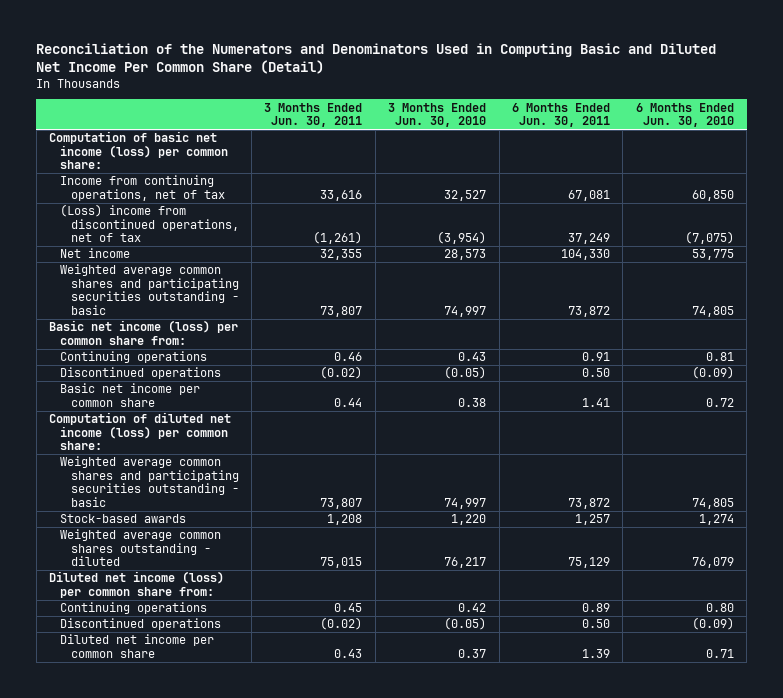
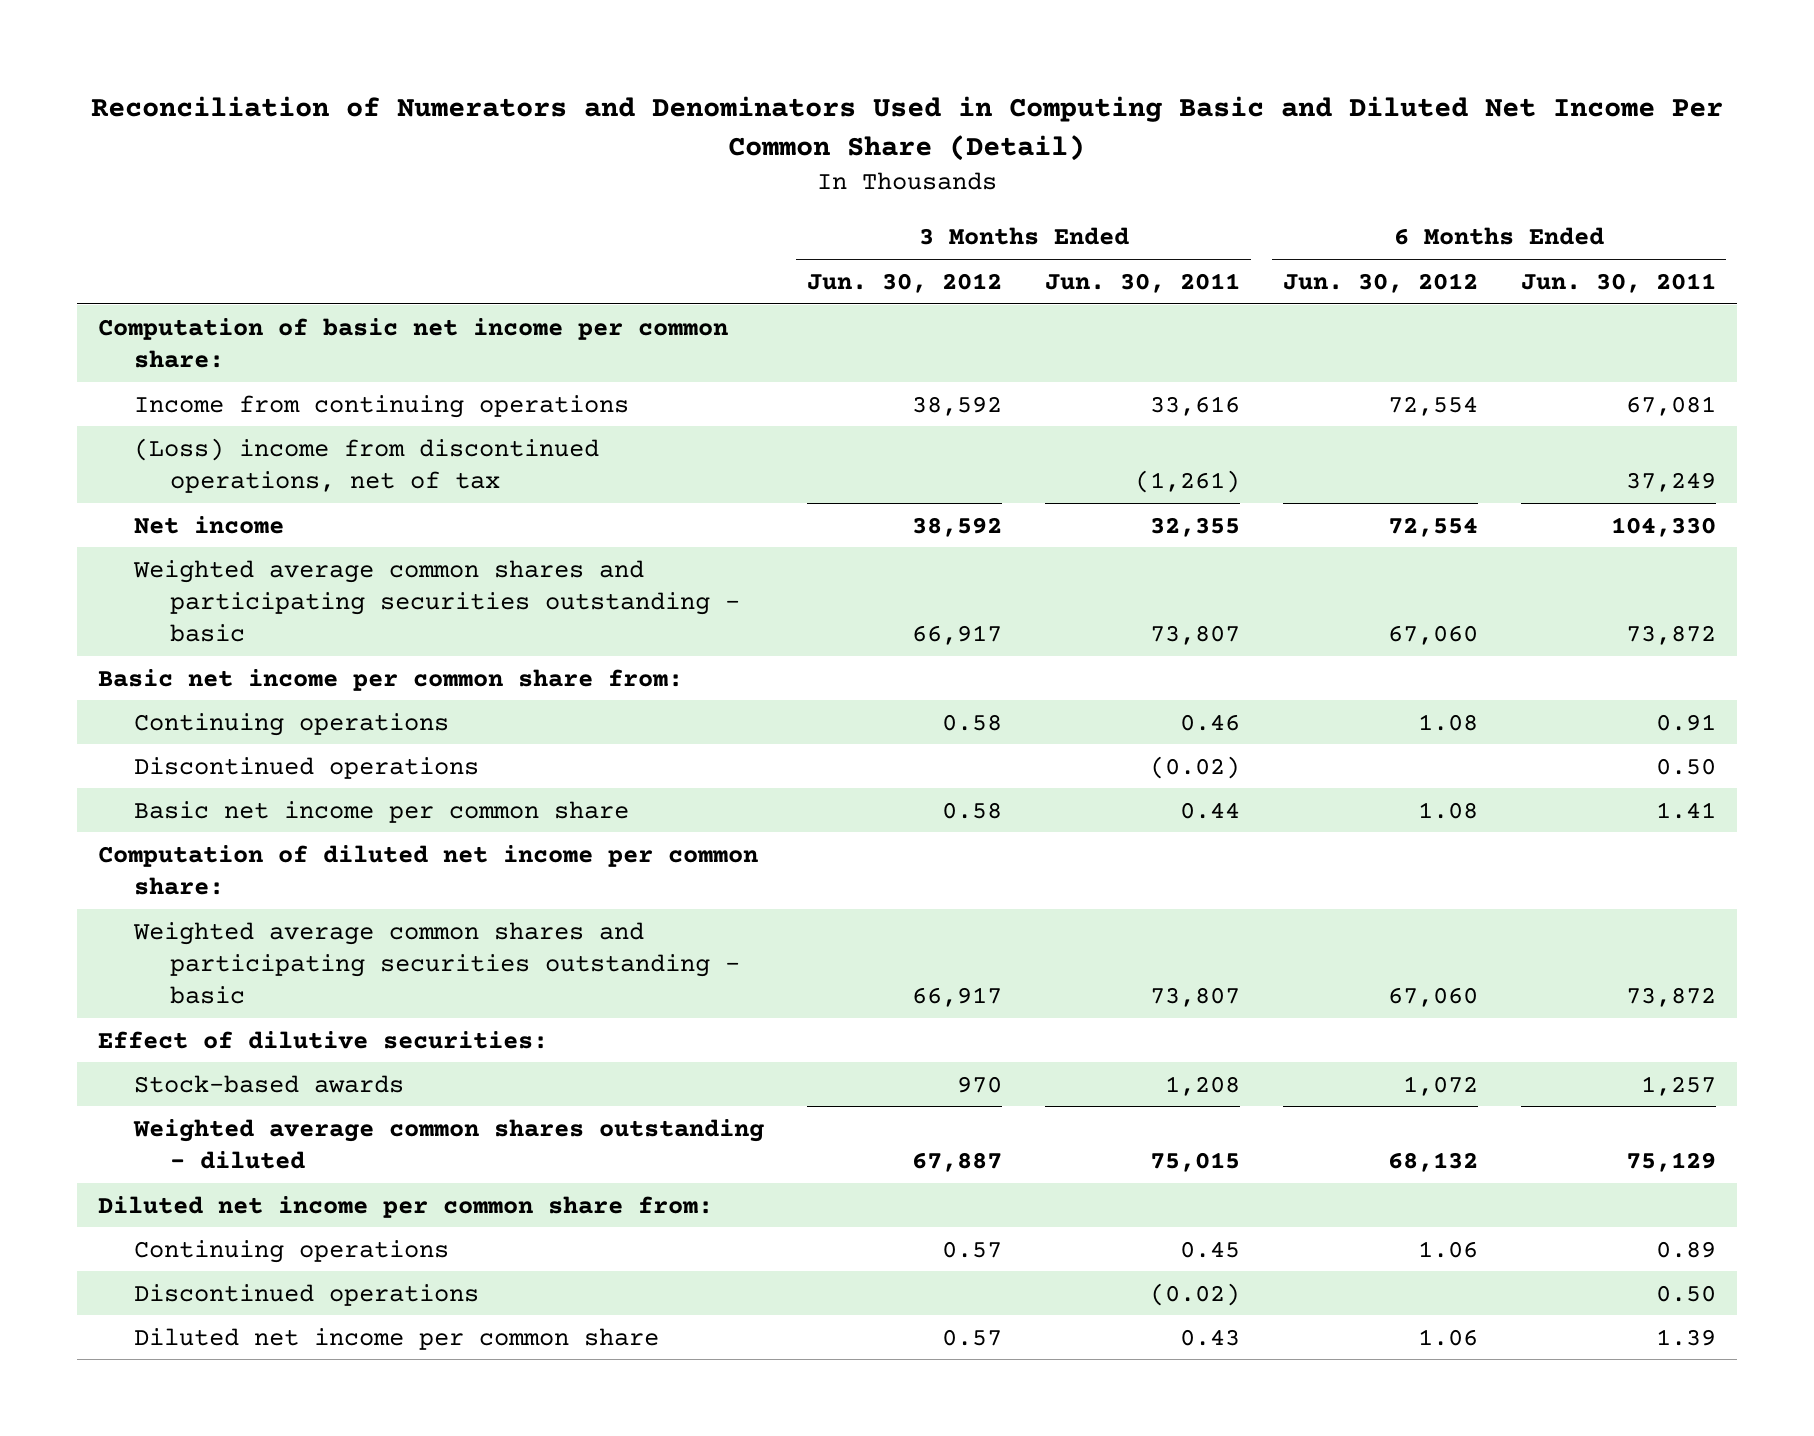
- Reconciliation of the Numerators and Denominators Used in Computing Basic and Diluted Net Income Per Common Share (Detail)
+ Reconciliation of Numerators and Denominators Used in Computing Basic and Diluted Net Income Per Common Share (Detail)
- | 3 Months Ended Jun. 30, 2011 | 3 Months Ended Jun. 30, 2010 | 6 Months Ended Jun. 30, 2011 | 6 Months Ended Jun. 30, 2010
+ | 3 Months Ended Jun. 30, 2012 | 3 Months Ended Jun. 30, 2011 | 6 Months Ended Jun. 30, 2012 | 6 Months Ended Jun. 30, 2011
- Computation of basic net income (loss) per common share:
- Income from continuing operations, net of tax | 33,616 | 32,527 | 67,081 | 60,850
+ Computation of basic net income per common share:
+ Income from continuing operations | 38,592 | 33,616 | 72,554 | 67,081
- Basic net income (loss) per common share from:
+ Basic net income per common share from:
- Computation of diluted net income (loss) per common share:
+ Computation of diluted net income per common share:
+ Effect of dilutive securities:
- Diluted net income (loss) per common share from:
+ Diluted net income per common share from:

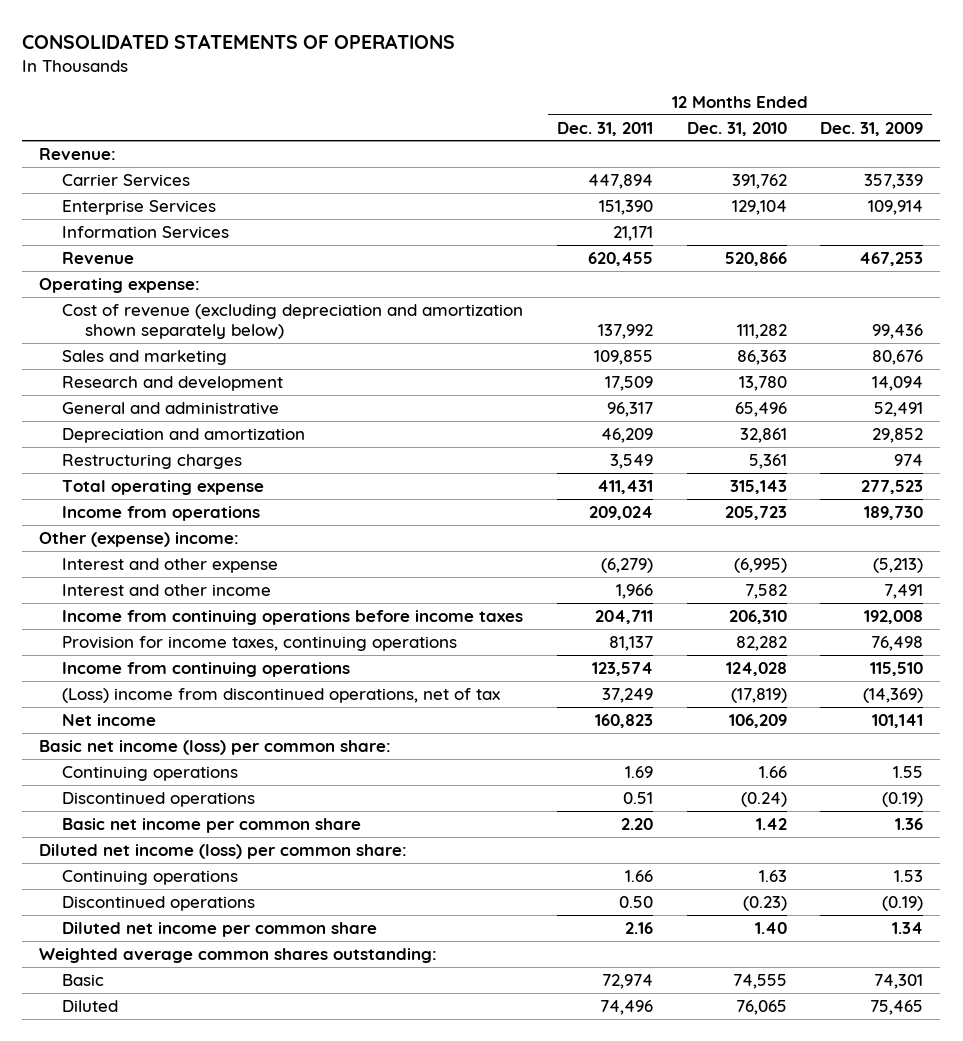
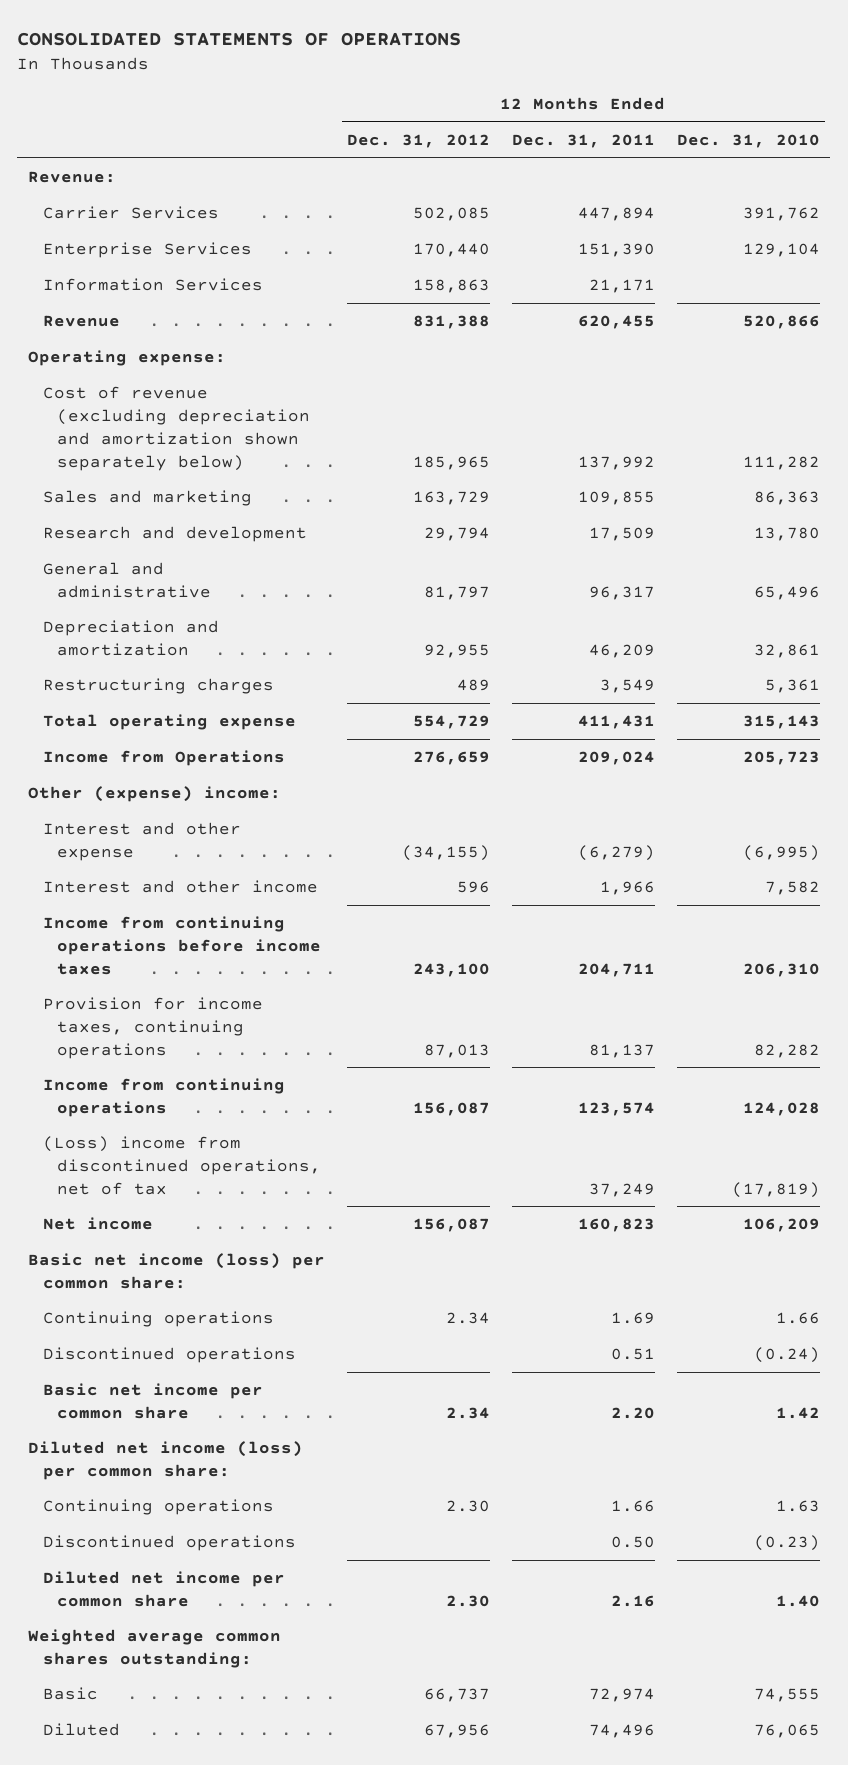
- | 12 Months Ended Dec. 31, 2011 | 12 Months Ended Dec. 31, 2010 | 12 Months Ended Dec. 31, 2009
+ | 12 Months Ended Dec. 31, 2012 | 12 Months Ended Dec. 31, 2011 | 12 Months Ended Dec. 31, 2010
- Income from operations | 209,024 | 205,723 | 189,730
+ Income from Operations | 276,659 | 209,024 | 205,723

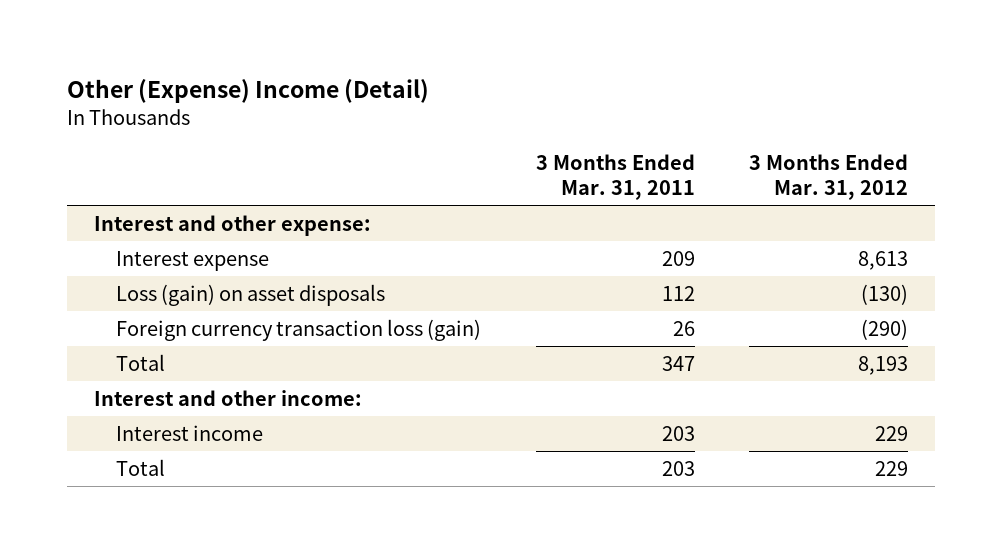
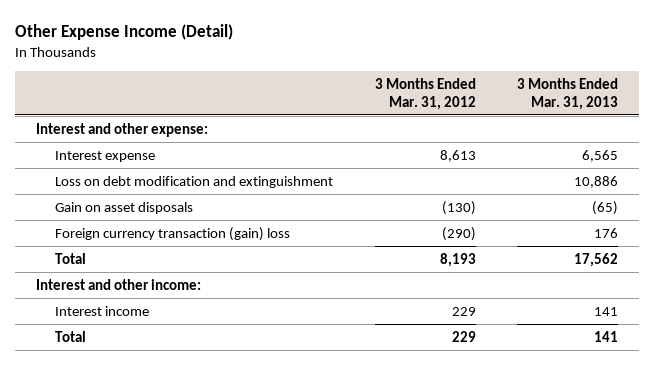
- Other (Expense) Income (Detail)
+ Other Expense Income (Detail)
- | 3 Months Ended Mar. 31, 2011 | 3 Months Ended Mar. 31, 2012
+ | 3 Months Ended Mar. 31, 2012 | 3 Months Ended Mar. 31, 2013
- Loss (gain) on asset disposals | 112 | (130)
- Foreign currency transaction loss (gain) | 26 | (290)
+ Loss on debt modification and extinguishment | | 10,886
+ Gain on asset disposals | (130) | (65)
+ Foreign currency transaction (gain) loss | (290) | 176

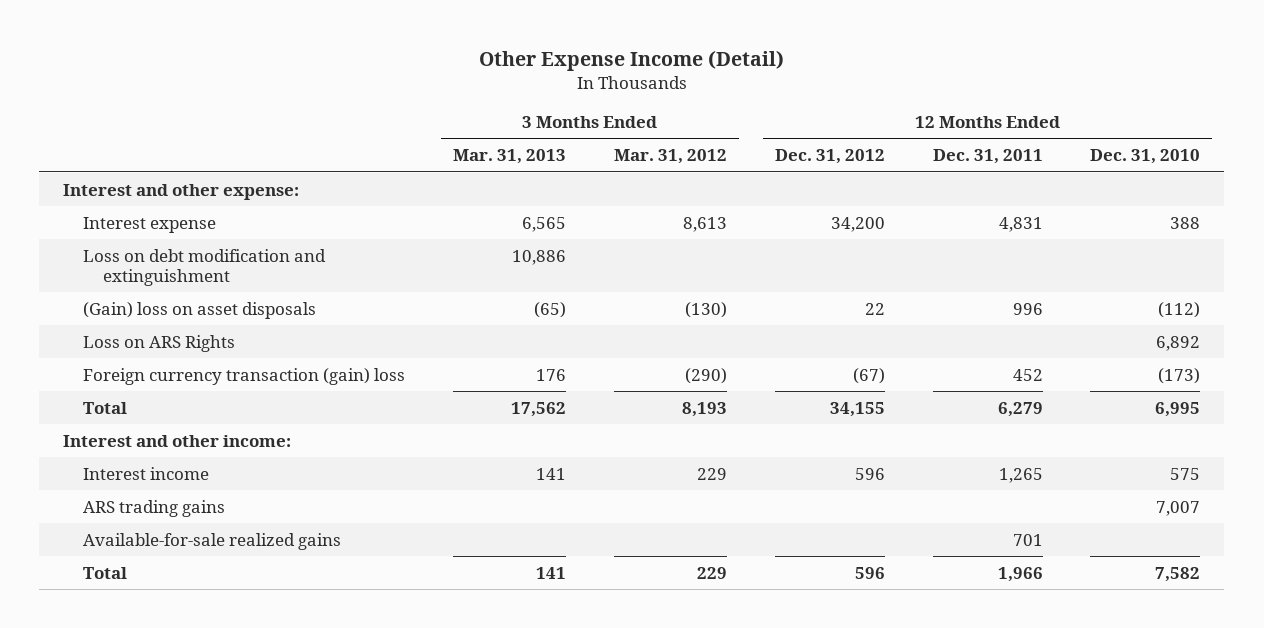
- | 3 Months Ended Mar. 31, 2012 | 3 Months Ended Mar. 31, 2013
+ | 3 Months Ended Mar. 31, 2013 | 3 Months Ended Mar. 31, 2012 | 12 Months Ended Dec. 31, 2012 | 12 Months Ended Dec. 31, 2011 | 12 Months Ended Dec. 31, 2010
- Gain on asset disposals | (130) | (65)
+ (Gain) loss on asset disposals | (65) | (130) | 22 | 996 | (112)
+ Loss on ARS Rights | | | | | 6,892
+ ARS trading gains | | | | | 7,007
+ Available-for-sale realized gains | | | | 701 |

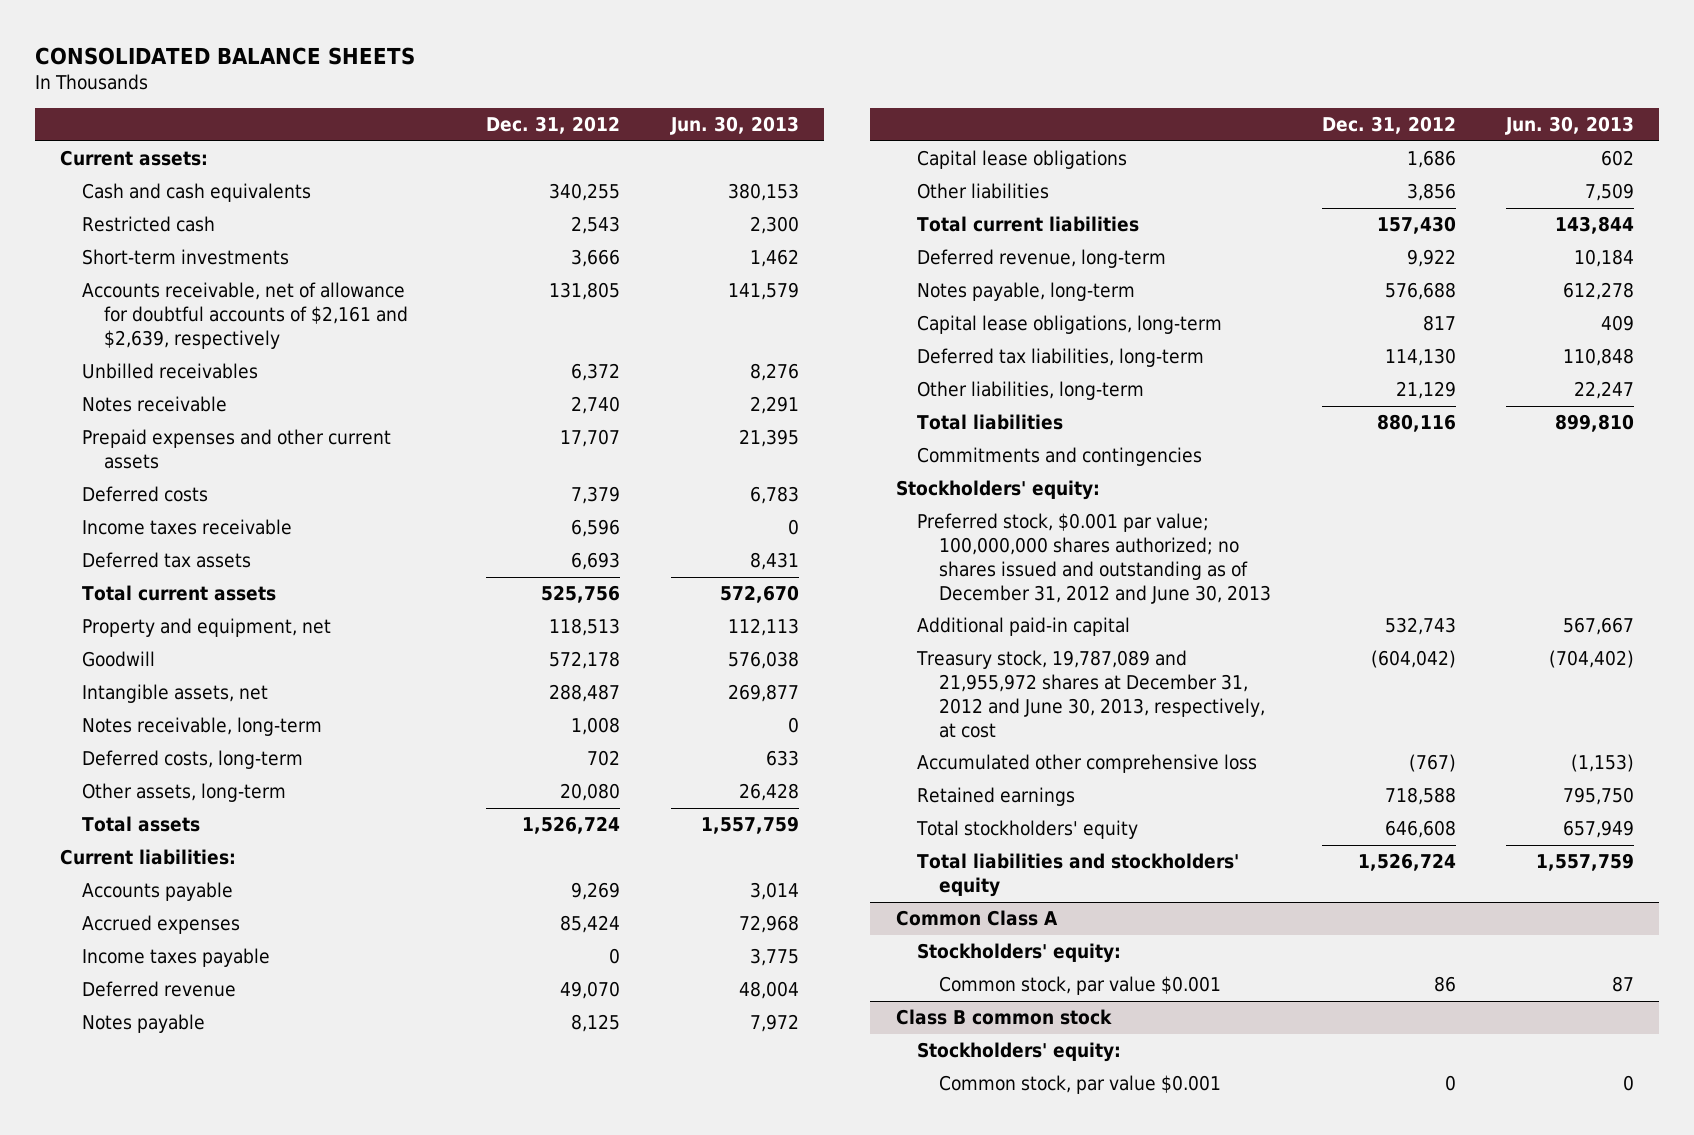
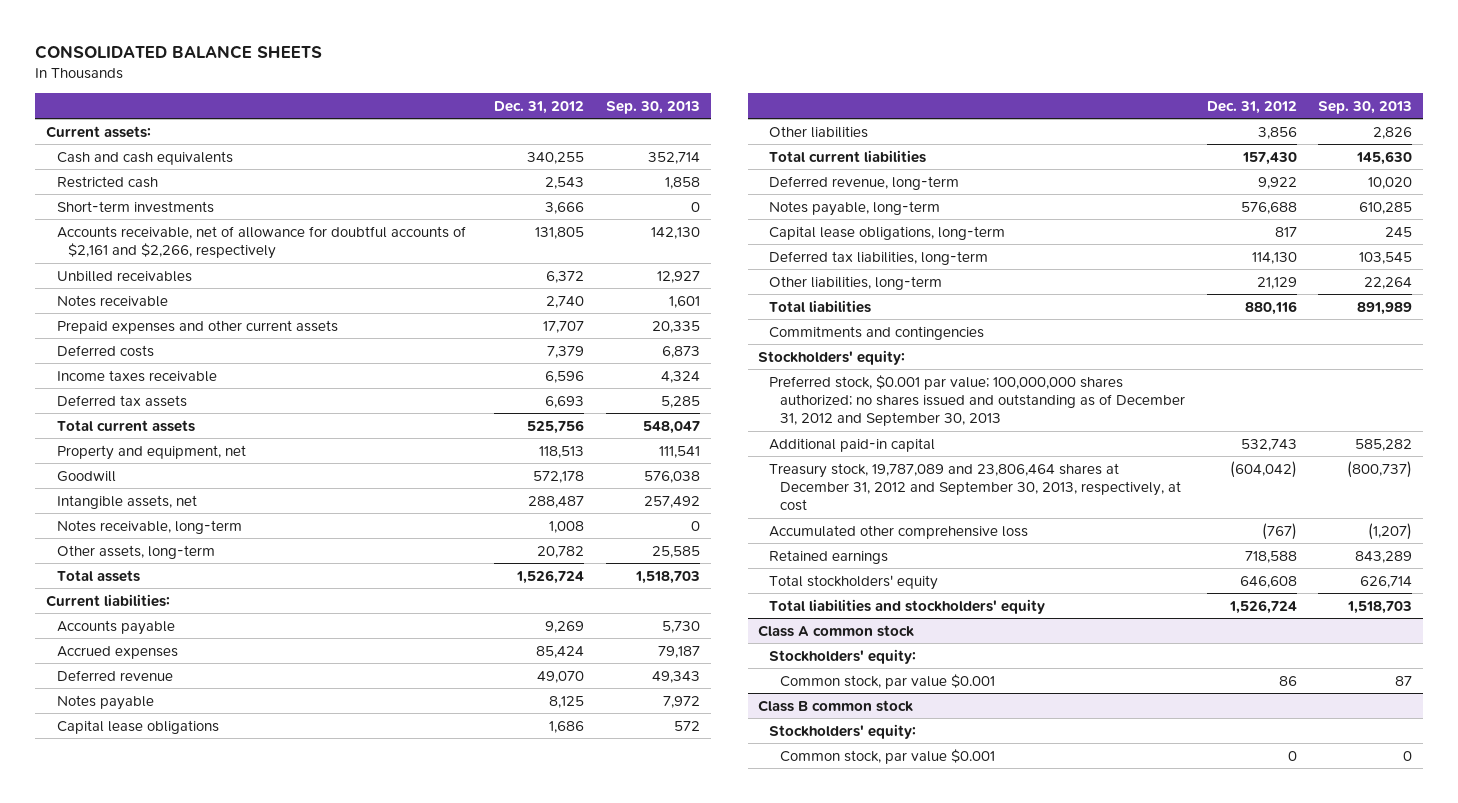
- | Dec. 31, 2012 | Jun. 30, 2013
+ | Dec. 31, 2012 | Sep. 30, 2013
- Accounts receivable, net of allowance for doubtful accounts of $2,161 and $2,639, respectively | 131,805 | 141,579
+ Accounts receivable, net of allowance for doubtful accounts of $2,161 and $2,266, respectively | 131,805 | 142,130
- Deferred costs, long-term | 702 | 633
- Other assets, long-term | 20,080 | 26,428
+ Other assets, long-term | 20,782 | 25,585
- Income taxes payable | 0 | 3,775
- Preferred stock, $0.001 par value; 100,000,000 shares authorized; no shares issued and outstanding as of December 31, 2012 and June 30, 2013
+ Preferred stock, $0.001 par value; 100,000,000 shares authorized; no shares issued and outstanding as of December 31, 2012 and September 30, 2013
- Treasury stock, 19,787,089 and 21,955,972 shares at December 31, 2012 and June 30, 2013, respectively, at cost | (604,042) | (704,402)
+ Treasury stock, 19,787,089 and 23,806,464 shares at December 31, 2012 and September 30, 2013, respectively, at cost | (604,042) | (800,737)
- Common Class A
+ Class A common stock

